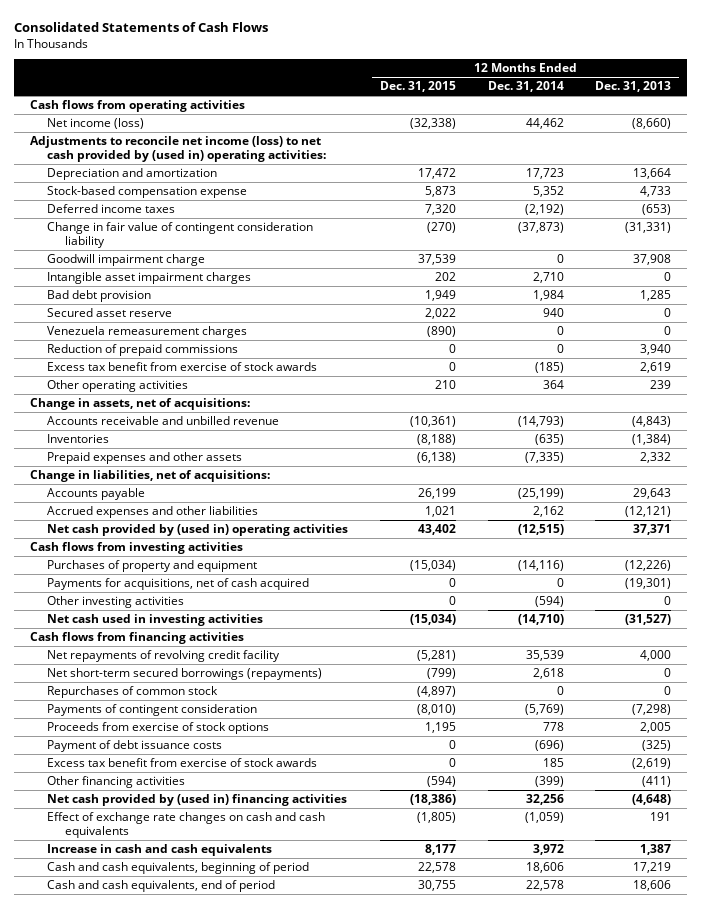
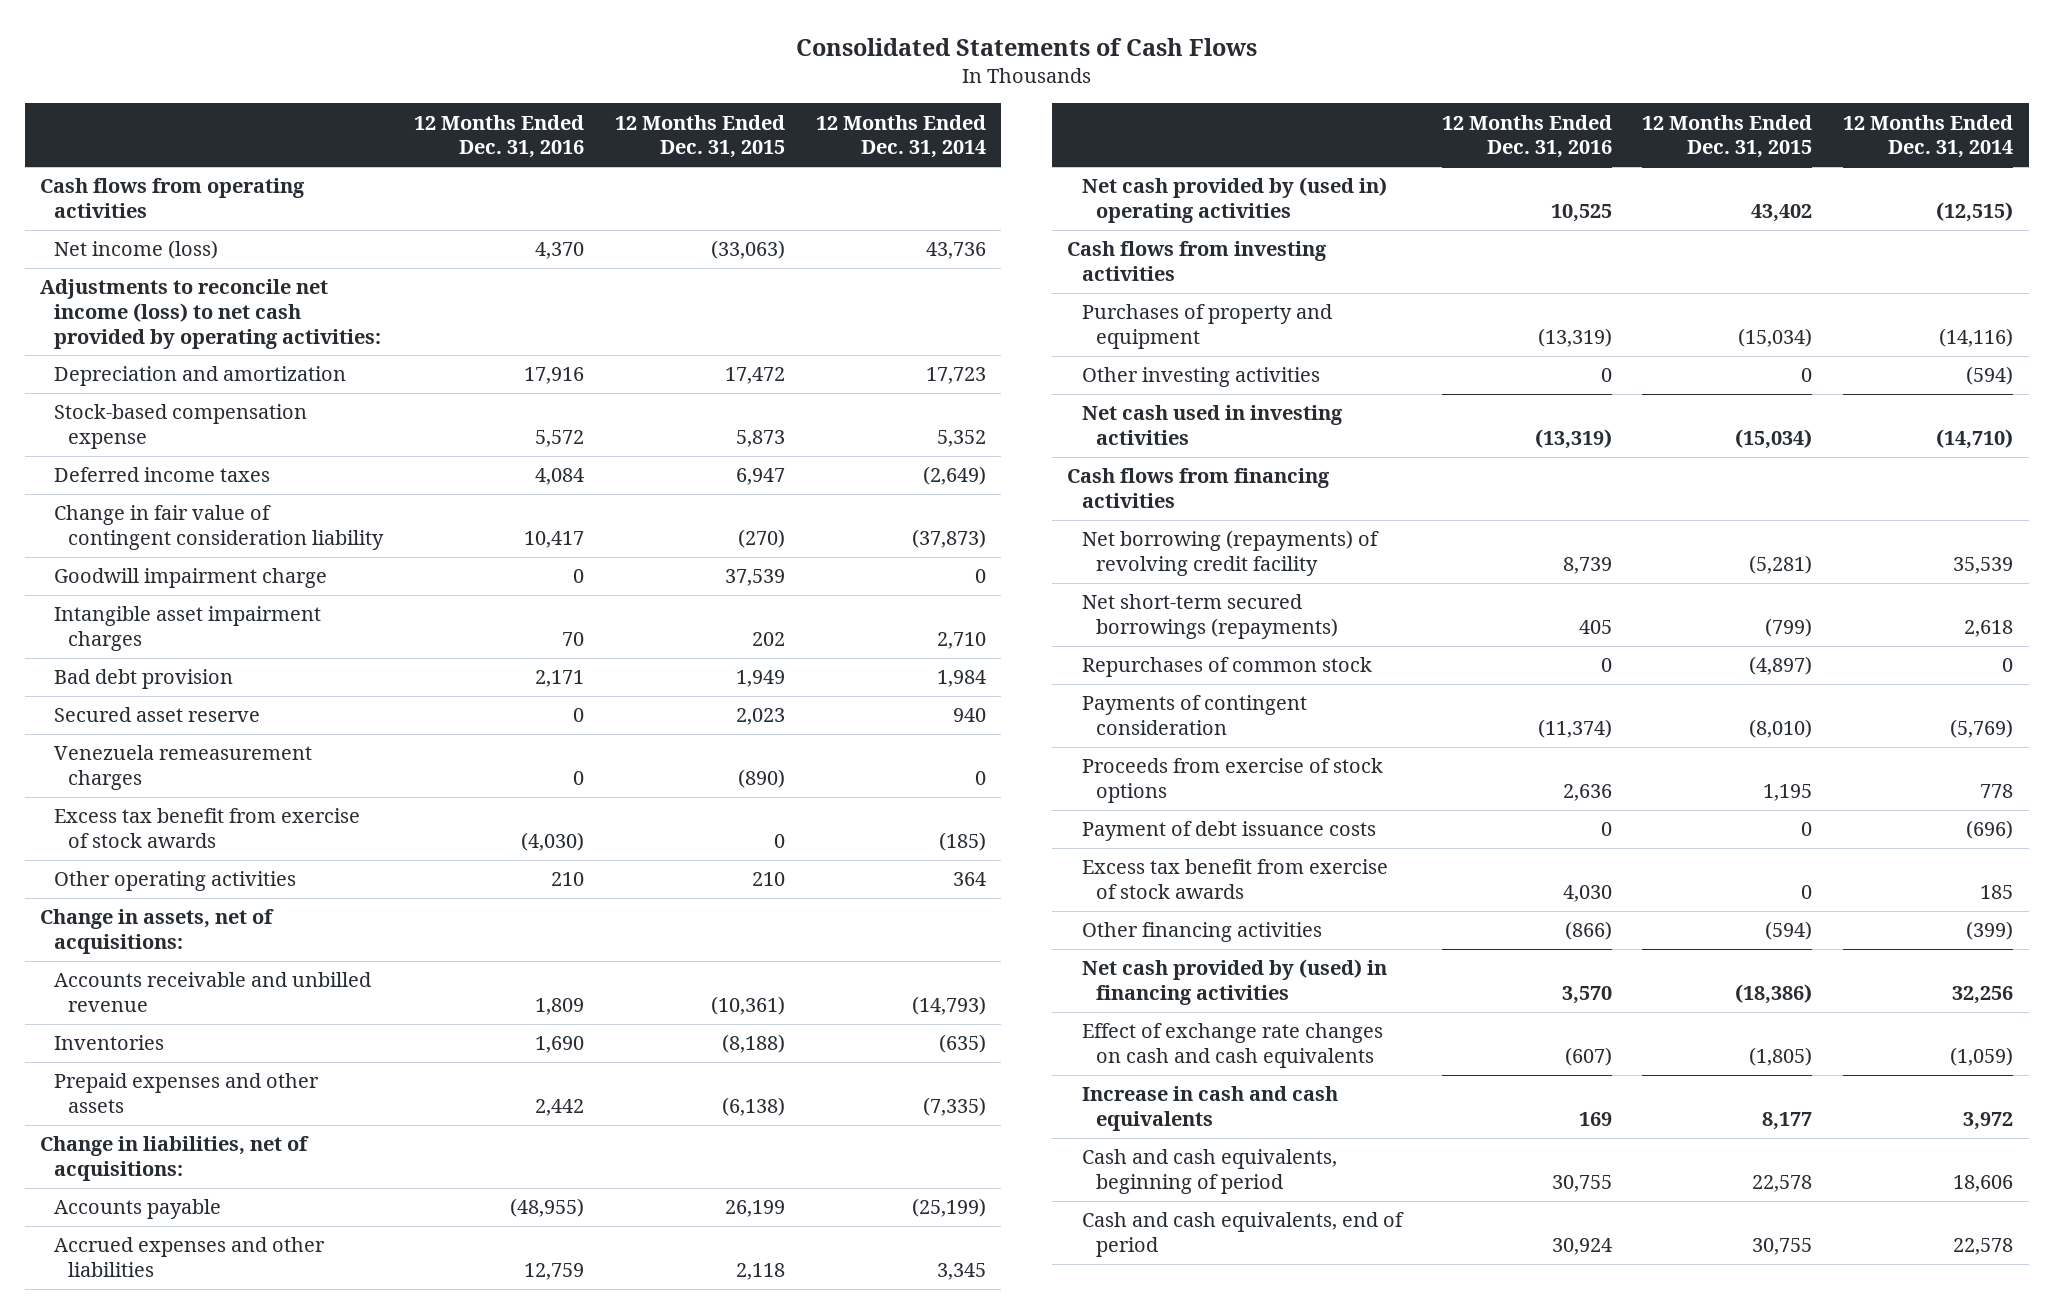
- | 12 Months Ended Dec. 31, 2015 | 12 Months Ended Dec. 31, 2014 | 12 Months Ended Dec. 31, 2013
+ | 12 Months Ended Dec. 31, 2016 | 12 Months Ended Dec. 31, 2015 | 12 Months Ended Dec. 31, 2014
- Net income (loss) | (32,338) | 44,462 | (8,660)
- Adjustments to reconcile net income (loss) to net cash provided by (used in) operating activities:
+ Net income (loss) | 4,370 | (33,063) | 43,736
+ Adjustments to reconcile net income (loss) to net cash provided by operating activities:
- Deferred income taxes | 7,320 | (2,192) | (653)
+ Deferred income taxes | 4,084 | 6,947 | (2,649)
- Secured asset reserve | 2,022 | 940 | 0
+ Secured asset reserve | 0 | 2,023 | 940
- Reduction of prepaid commissions | 0 | 0 | 3,940
- Accrued expenses and other liabilities | 1,021 | 2,162 | (12,121)
+ Accrued expenses and other liabilities | 12,759 | 2,118 | 3,345
- Payments for acquisitions, net of cash acquired | 0 | 0 | (19,301)
- Net repayments of revolving credit facility | (5,281) | 35,539 | 4,000
+ Net borrowing (repayments) of revolving credit facility | 8,739 | (5,281) | 35,539
- Net cash provided by (used in) financing activities | (18,386) | 32,256 | (4,648)
+ Net cash provided by (used) in financing activities | 3,570 | (18,386) | 32,256

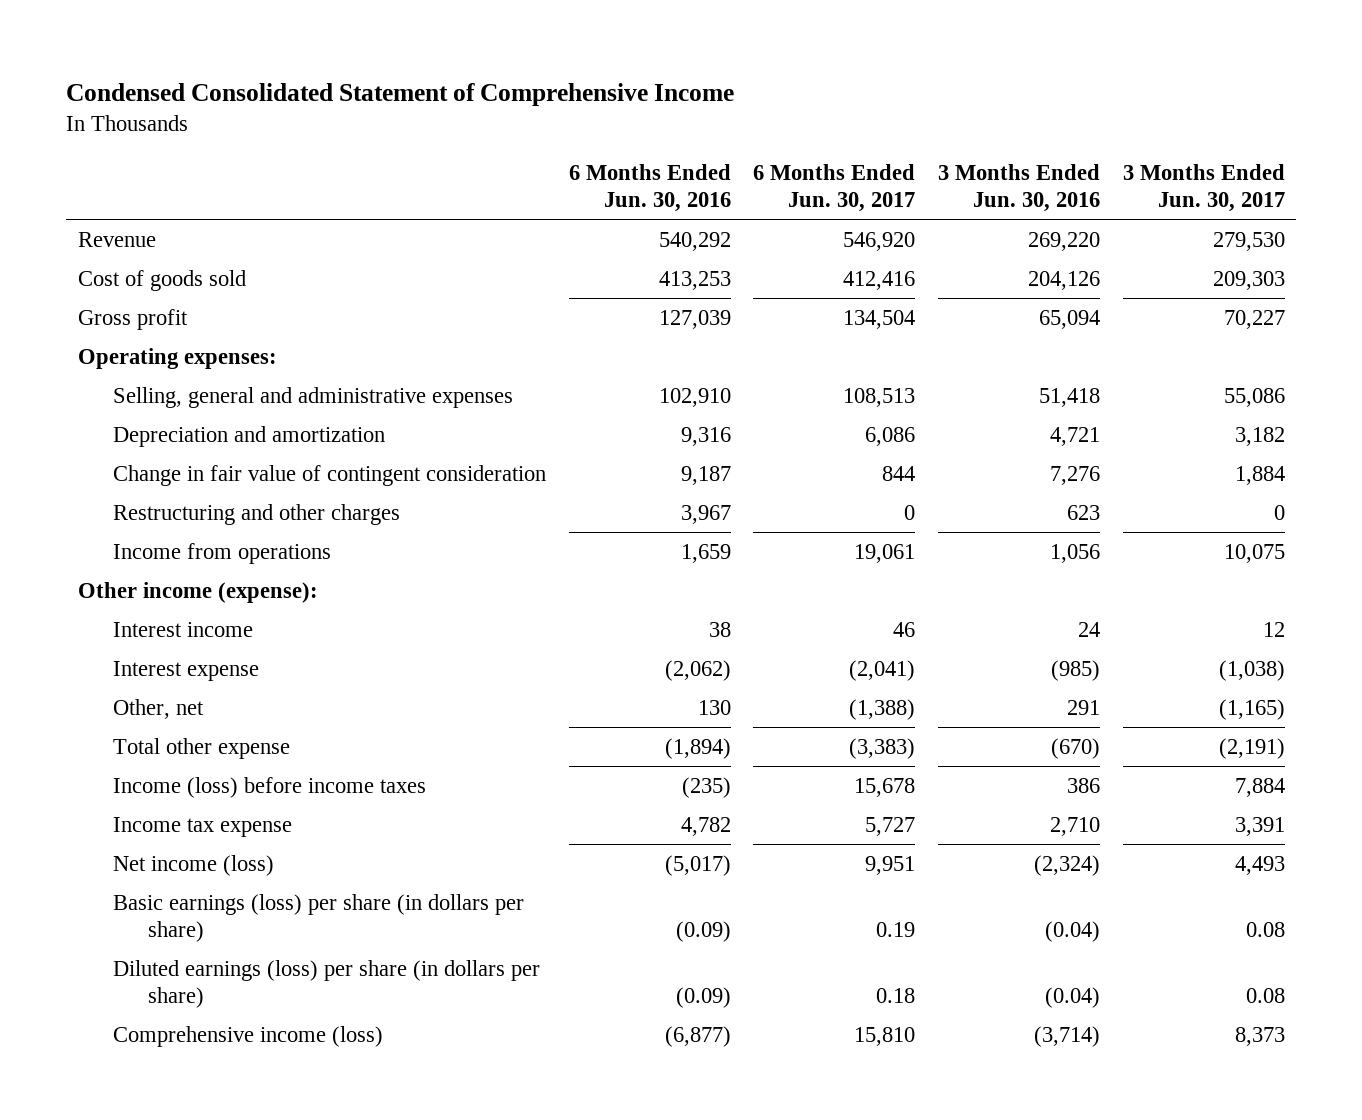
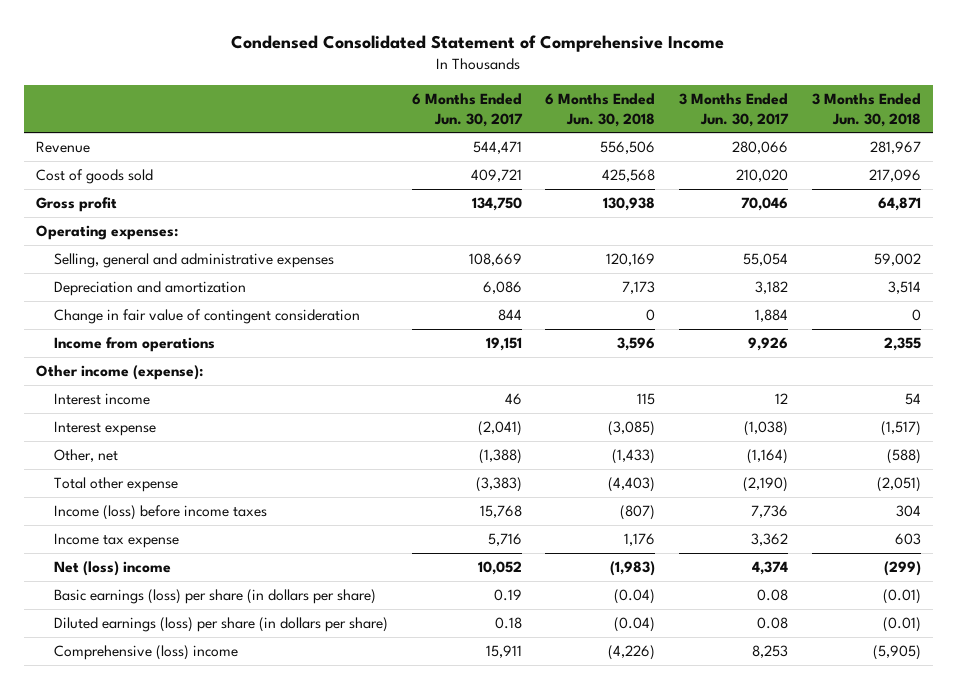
- | 6 Months Ended Jun. 30, 2016 | 6 Months Ended Jun. 30, 2017 | 3 Months Ended Jun. 30, 2016 | 3 Months Ended Jun. 30, 2017
+ | 6 Months Ended Jun. 30, 2017 | 6 Months Ended Jun. 30, 2018 | 3 Months Ended Jun. 30, 2017 | 3 Months Ended Jun. 30, 2018
- Revenue | 540,292 | 546,920 | 269,220 | 279,530
- Cost of goods sold | 413,253 | 412,416 | 204,126 | 209,303
- Gross profit | 127,039 | 134,504 | 65,094 | 70,227
+ Revenue | 544,471 | 556,506 | 280,066 | 281,967
+ Cost of goods sold | 409,721 | 425,568 | 210,020 | 217,096
+ Gross profit | 134,750 | 130,938 | 70,046 | 64,871
- Selling, general and administrative expenses | 102,910 | 108,513 | 51,418 | 55,086
+ Selling, general and administrative expenses | 108,669 | 120,169 | 55,054 | 59,002
- Restructuring and other charges | 3,967 | 0 | 623 | 0
- Income from operations | 1,659 | 19,061 | 1,056 | 10,075
+ Income from operations | 19,151 | 3,596 | 9,926 | 2,355
- Other, net | 130 | (1,388) | 291 | (1,165)
- Total other expense | (1,894) | (3,383) | (670) | (2,191)
- Income (loss) before income taxes | (235) | 15,678 | 386 | 7,884
- Income tax expense | 4,782 | 5,727 | 2,710 | 3,391
- Net income (loss) | (5,017) | 9,951 | (2,324) | 4,493
+ Other, net | (1,388) | (1,433) | (1,164) | (588)
+ Total other expense | (3,383) | (4,403) | (2,190) | (2,051)
+ Income (loss) before income taxes | 15,768 | (807) | 7,736 | 304
+ Income tax expense | 5,716 | 1,176 | 3,362 | 603
+ Net (loss) income | 10,052 | (1,983) | 4,374 | (299)
- Comprehensive income (loss) | (6,877) | 15,810 | (3,714) | 8,373
+ Comprehensive (loss) income | 15,911 | (4,226) | 8,253 | (5,905)

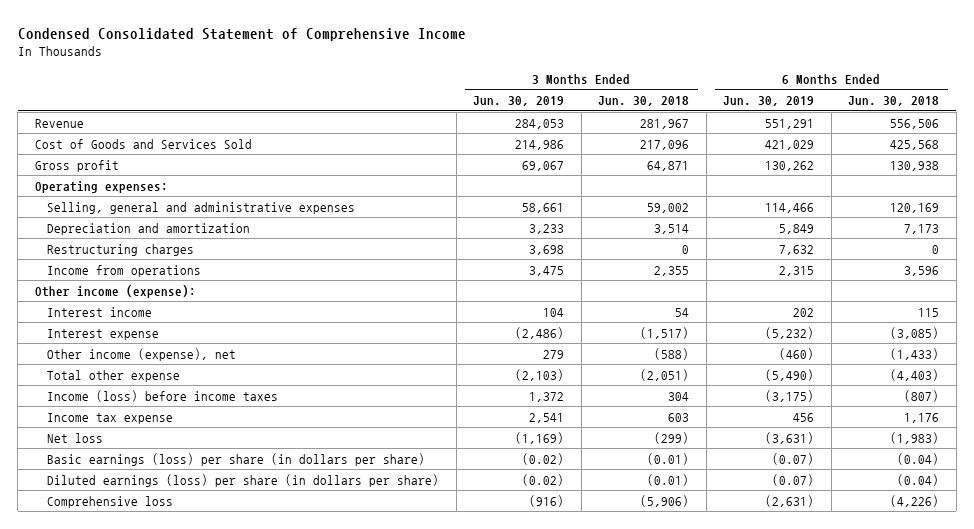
- | 6 Months Ended Jun. 30, 2017 | 6 Months Ended Jun. 30, 2018 | 3 Months Ended Jun. 30, 2017 | 3 Months Ended Jun. 30, 2018
+ | 3 Months Ended Jun. 30, 2019 | 3 Months Ended Jun. 30, 2018 | 6 Months Ended Jun. 30, 2019 | 6 Months Ended Jun. 30, 2018
- Cost of goods sold | 409,721 | 425,568 | 210,020 | 217,096
+ Cost of Goods and Services Sold | 214,986 | 217,096 | 421,029 | 425,568
- Change in fair value of contingent consideration | 844 | 0 | 1,884 | 0
+ Restructuring charges | 3,698 | 0 | 7,632 | 0
- Other, net | (1,388) | (1,433) | (1,164) | (588)
+ Other income (expense), net | 279 | (588) | (460) | (1,433)
- Net (loss) income | 10,052 | (1,983) | 4,374 | (299)
+ Net loss | (1,169) | (299) | (3,631) | (1,983)
- Comprehensive (loss) income | 15,911 | (4,226) | 8,253 | (5,905)
+ Comprehensive loss | (916) | (5,906) | (2,631) | (4,226)

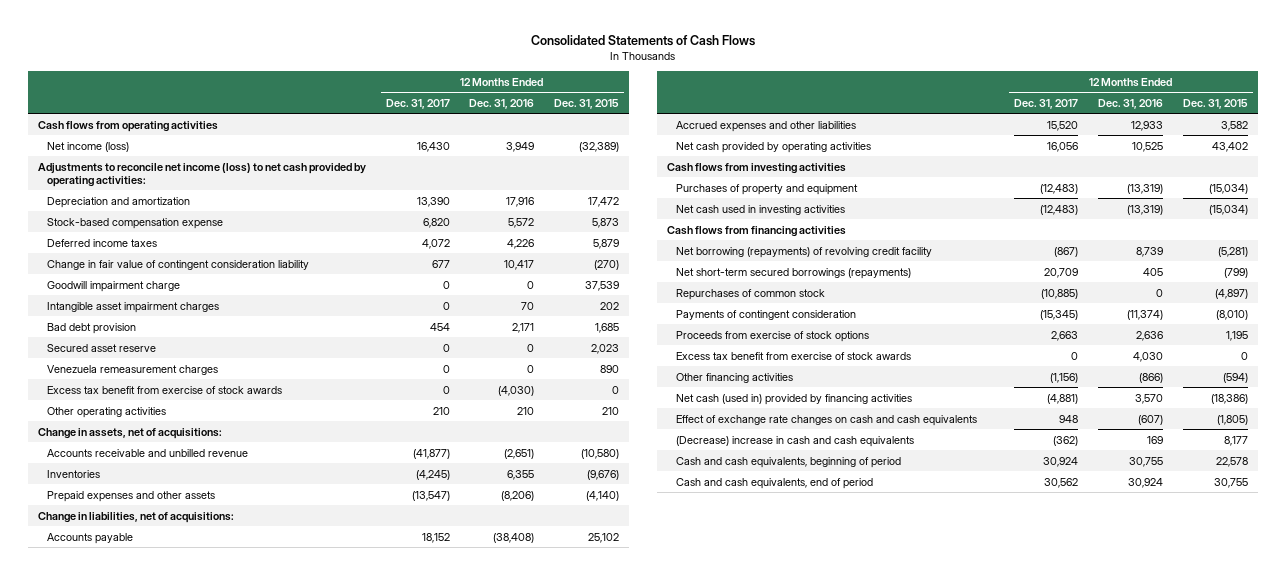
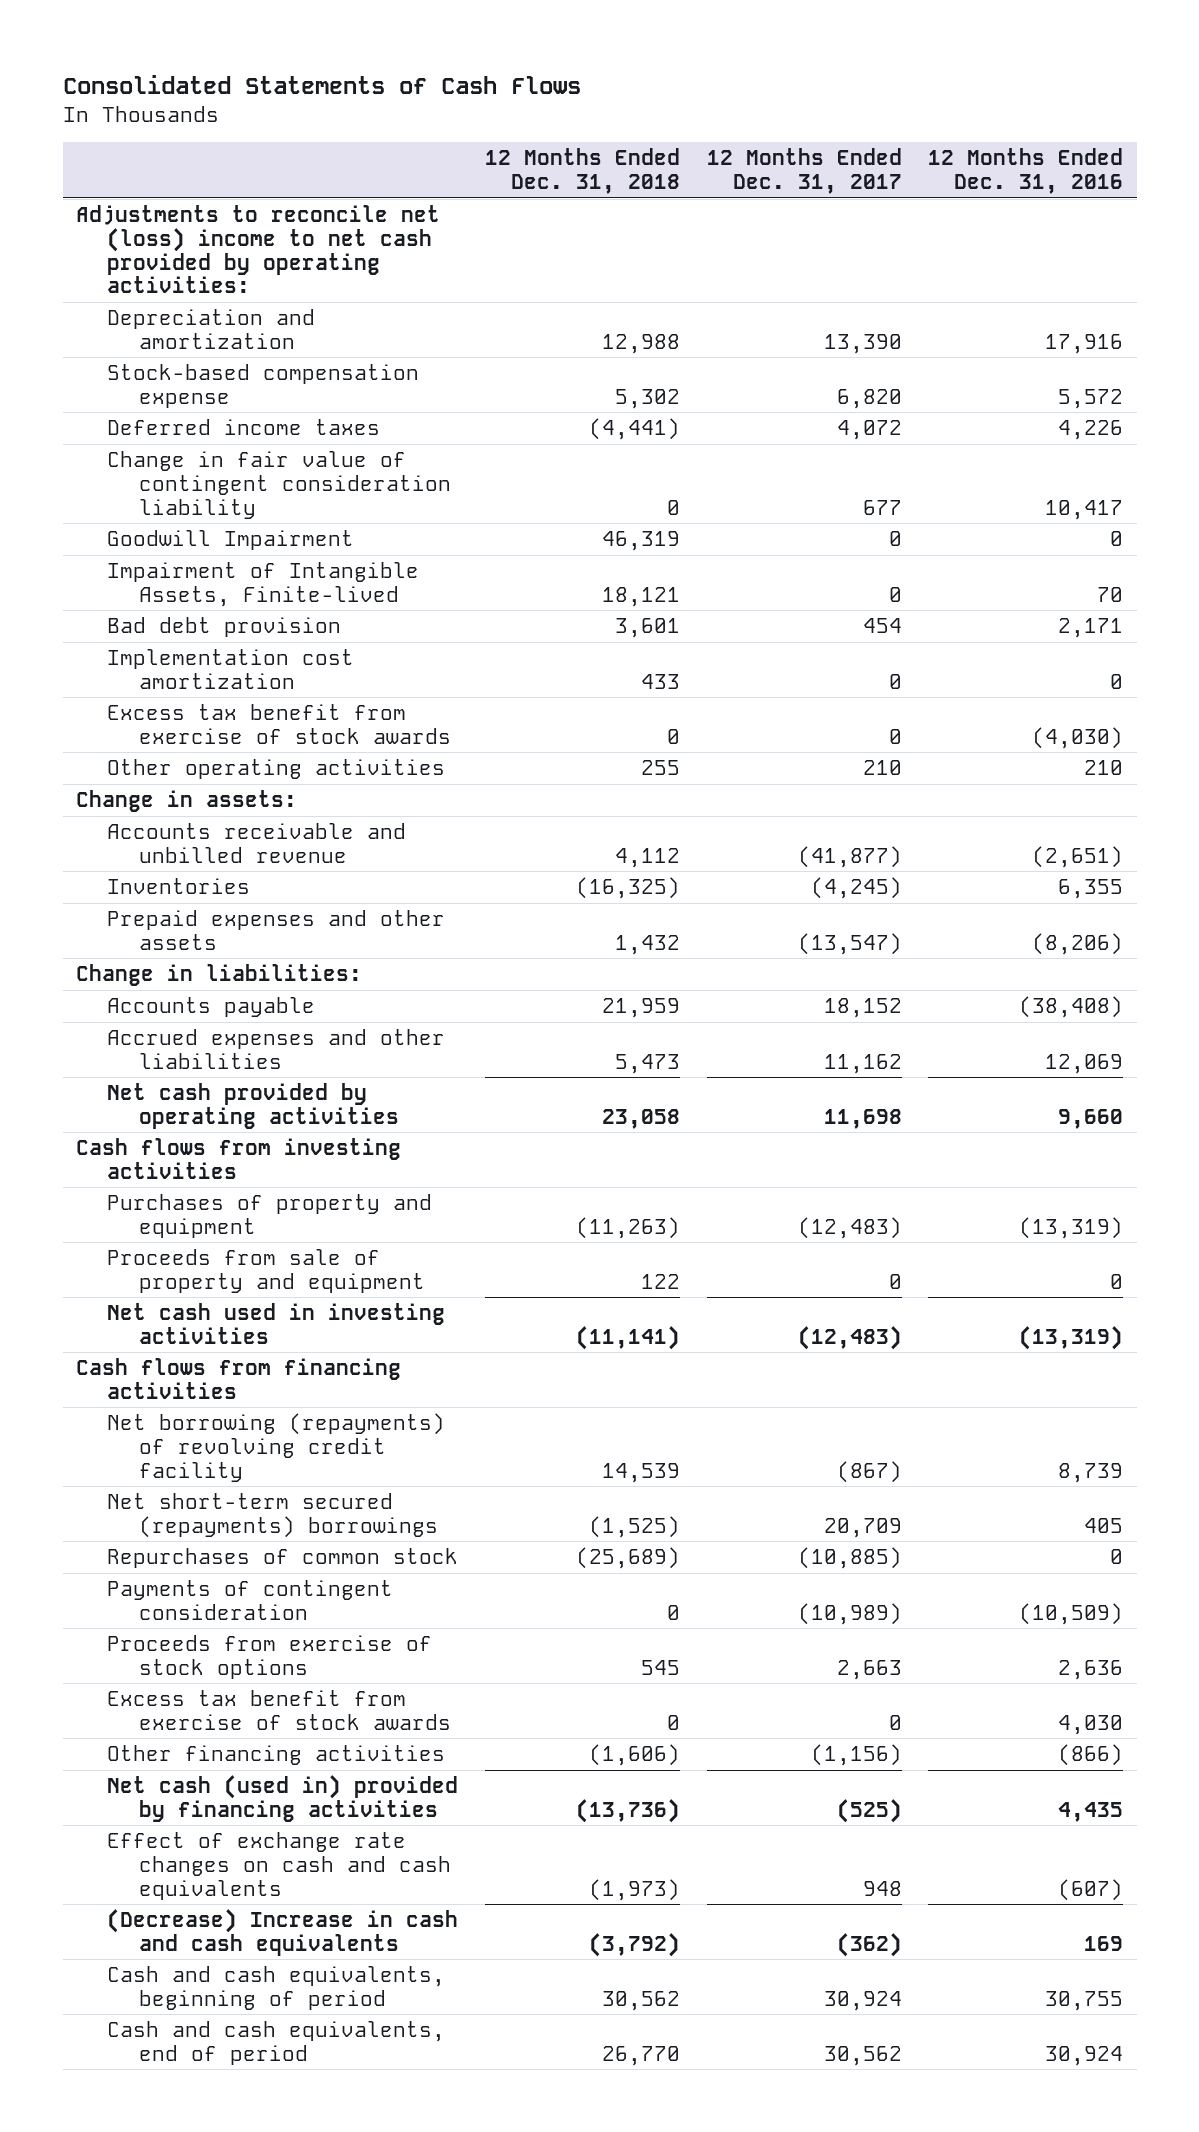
- | 12 Months Ended Dec. 31, 2017 | 12 Months Ended Dec. 31, 2016 | 12 Months Ended Dec. 31, 2015
+ | 12 Months Ended Dec. 31, 2018 | 12 Months Ended Dec. 31, 2017 | 12 Months Ended Dec. 31, 2016
- Cash flows from operating activities
- Net income (loss) | 16,430 | 3,949 | (32,389)
- Adjustments to reconcile net income (loss) to net cash provided by operating activities:
+ Adjustments to reconcile net (loss) income to net cash provided by operating activities:
- Goodwill impairment charge | 0 | 0 | 37,539
- Intangible asset impairment charges | 0 | 70 | 202
+ Goodwill Impairment | 46,319 | 0 | 0
+ Impairment of Intangible Assets, Finite-lived | 18,121 | 0 | 70
- Secured asset reserve | 0 | 0 | 2,023
- Venezuela remeasurement charges | 0 | 0 | 890
+ Implementation cost amortization | 433 | 0 | 0
- Change in assets, net of acquisitions:
+ Change in assets:
- Change in liabilities, net of acquisitions:
+ Change in liabilities:
- Accrued expenses and other liabilities | 15,520 | 12,933 | 3,582
- Net cash provided by operating activities | 16,056 | 10,525 | 43,402
+ Accrued expenses and other liabilities | 5,473 | 11,162 | 12,069
+ Net cash provided by operating activities | 23,058 | 11,698 | 9,660
+ Proceeds from sale of property and equipment | 122 | 0 | 0
- Net short-term secured borrowings (repayments) | 20,709 | 405 | (799)
+ Net short-term secured (repayments) borrowings | (1,525) | 20,709 | 405
- Payments of contingent consideration | (15,345) | (11,374) | (8,010)
+ Payments of contingent consideration | 0 | (10,989) | (10,509)
- Net cash (used in) provided by financing activities | (4,881) | 3,570 | (18,386)
+ Net cash (used in) provided by financing activities | (13,736) | (525) | 4,435
- (Decrease) increase in cash and cash equivalents | (362) | 169 | 8,177
+ (Decrease) Increase in cash and cash equivalents | (3,792) | (362) | 169

